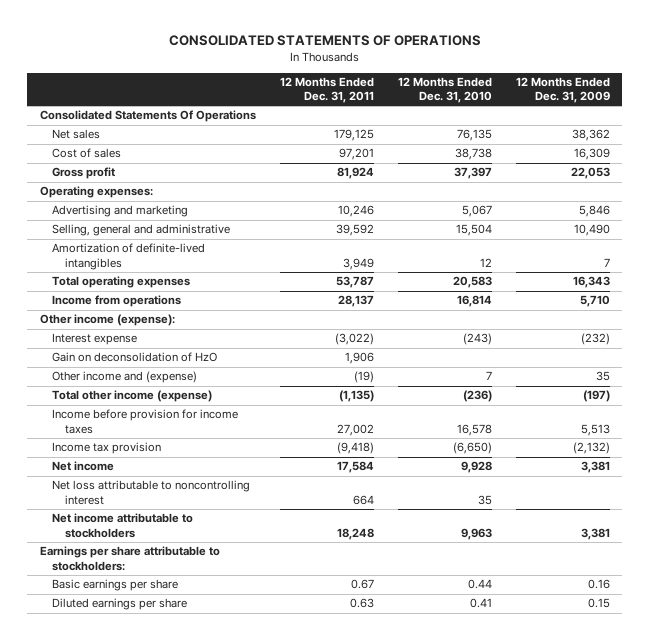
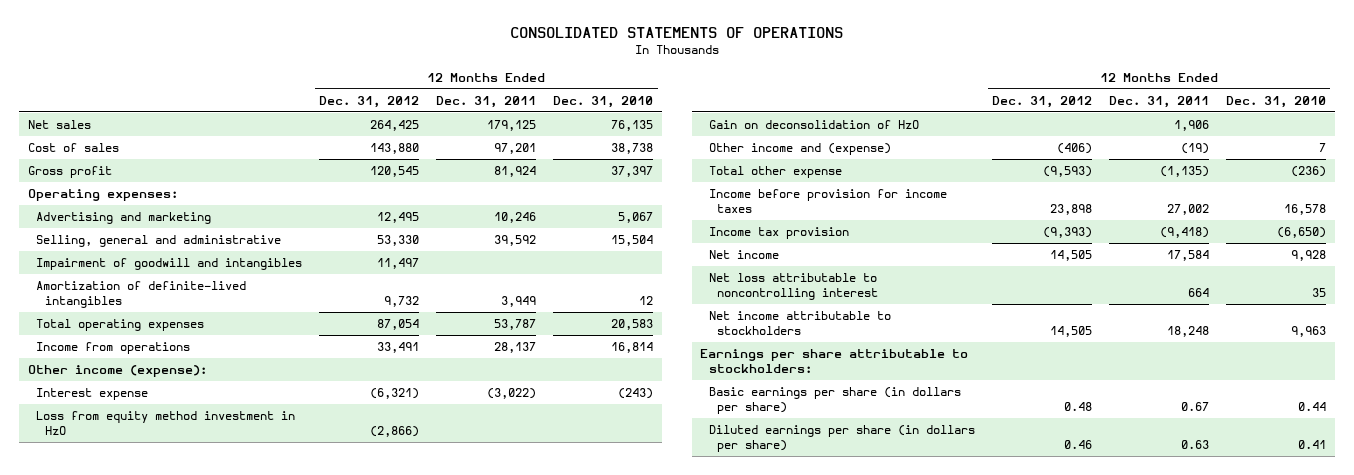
- | 12 Months Ended Dec. 31, 2011 | 12 Months Ended Dec. 31, 2010 | 12 Months Ended Dec. 31, 2009
+ | 12 Months Ended Dec. 31, 2012 | 12 Months Ended Dec. 31, 2011 | 12 Months Ended Dec. 31, 2010
- Consolidated Statements Of Operations
+ Impairment of goodwill and intangibles | 11,497 | |
+ Loss from equity method investment in HzO | (2,866) | |
- Total other income (expense) | (1,135) | (236) | (197)
+ Total other expense | (9,593) | (1,135) | (236)
- Basic earnings per share | 0.67 | 0.44 | 0.16
- Diluted earnings per share | 0.63 | 0.41 | 0.15
+ Basic earnings per share (in dollars per share) | 0.48 | 0.67 | 0.44
+ Diluted earnings per share (in dollars per share) | 0.46 | 0.63 | 0.41

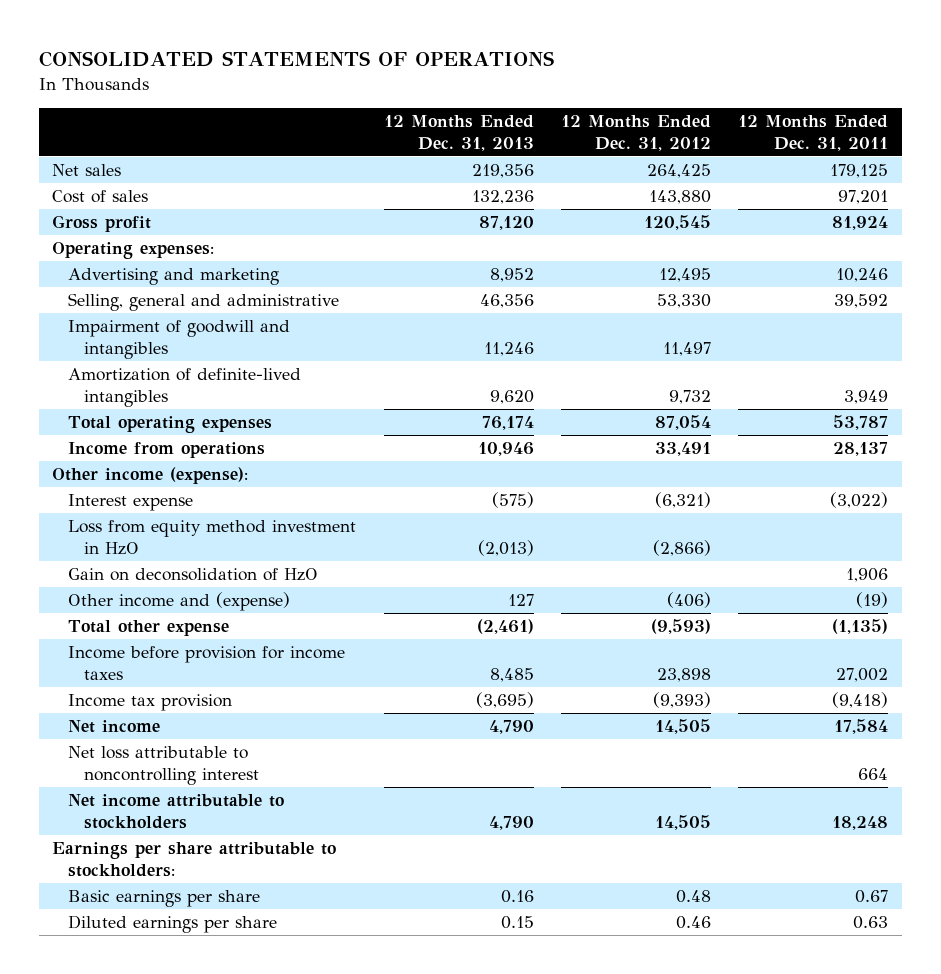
- | 12 Months Ended Dec. 31, 2012 | 12 Months Ended Dec. 31, 2011 | 12 Months Ended Dec. 31, 2010
+ | 12 Months Ended Dec. 31, 2013 | 12 Months Ended Dec. 31, 2012 | 12 Months Ended Dec. 31, 2011
- Basic earnings per share (in dollars per share) | 0.48 | 0.67 | 0.44
- Diluted earnings per share (in dollars per share) | 0.46 | 0.63 | 0.41
+ Basic earnings per share | 0.16 | 0.48 | 0.67
+ Diluted earnings per share | 0.15 | 0.46 | 0.63

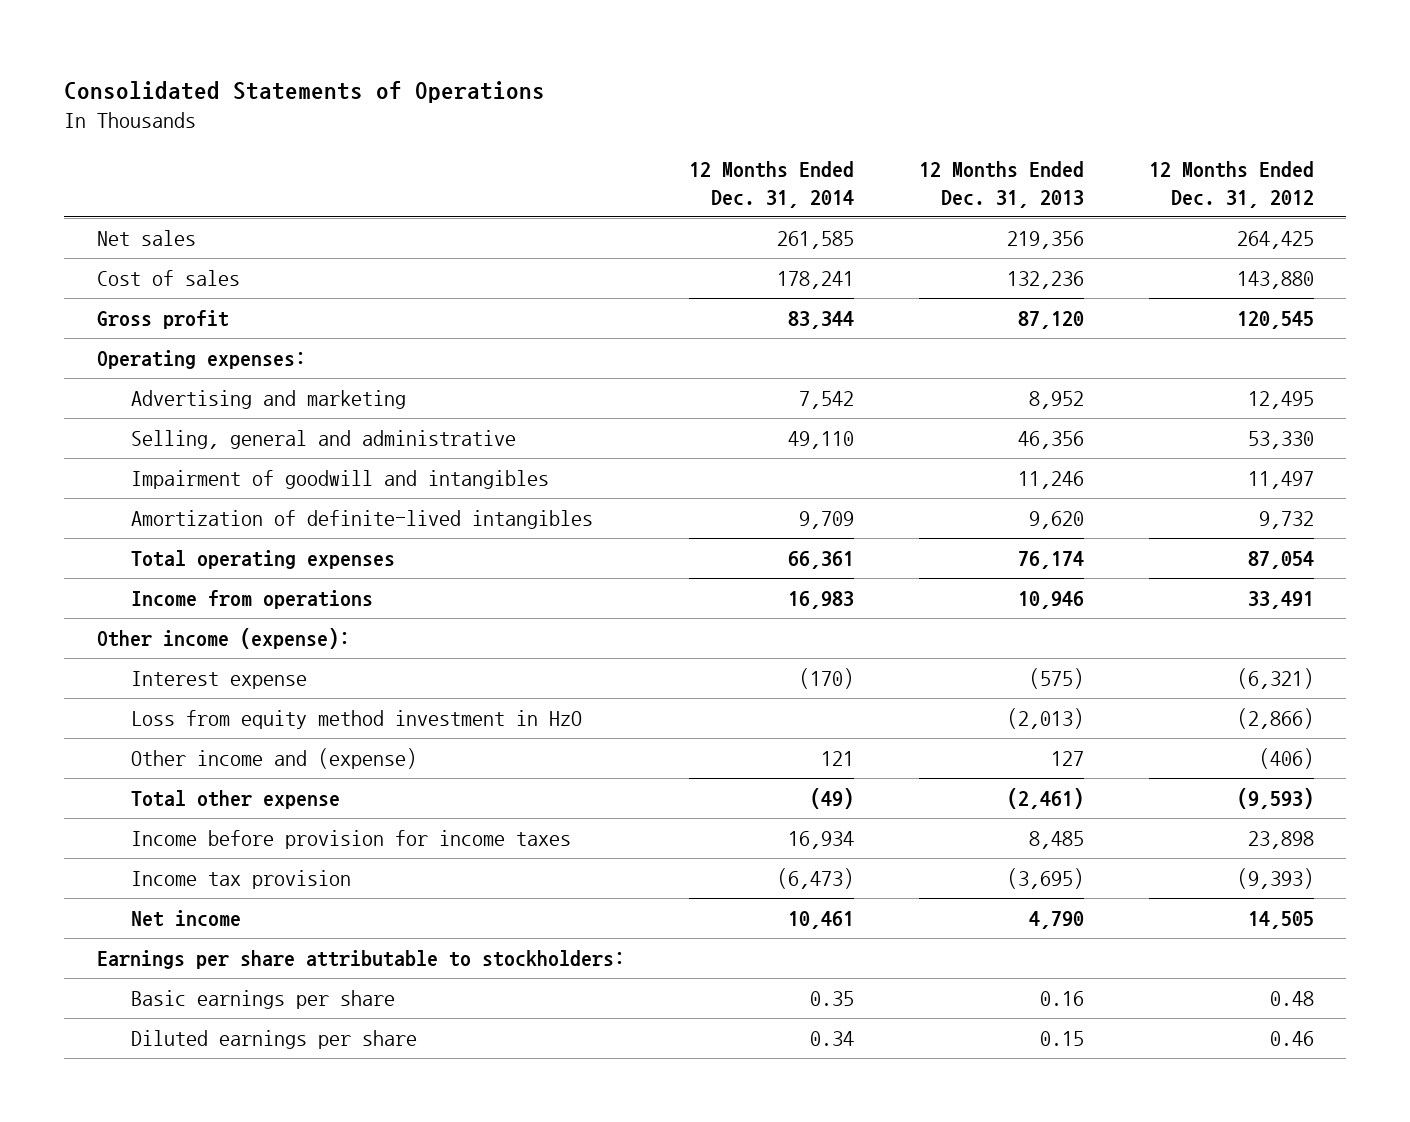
- CONSOLIDATED STATEMENTS OF OPERATIONS
+ Consolidated Statements of Operations
- | 12 Months Ended Dec. 31, 2013 | 12 Months Ended Dec. 31, 2012 | 12 Months Ended Dec. 31, 2011
+ | 12 Months Ended Dec. 31, 2014 | 12 Months Ended Dec. 31, 2013 | 12 Months Ended Dec. 31, 2012
- Gain on deconsolidation of HzO | | | 1,906
- Net loss attributable to noncontrolling interest | | | 664
- Net income attributable to stockholders | 4,790 | 14,505 | 18,248

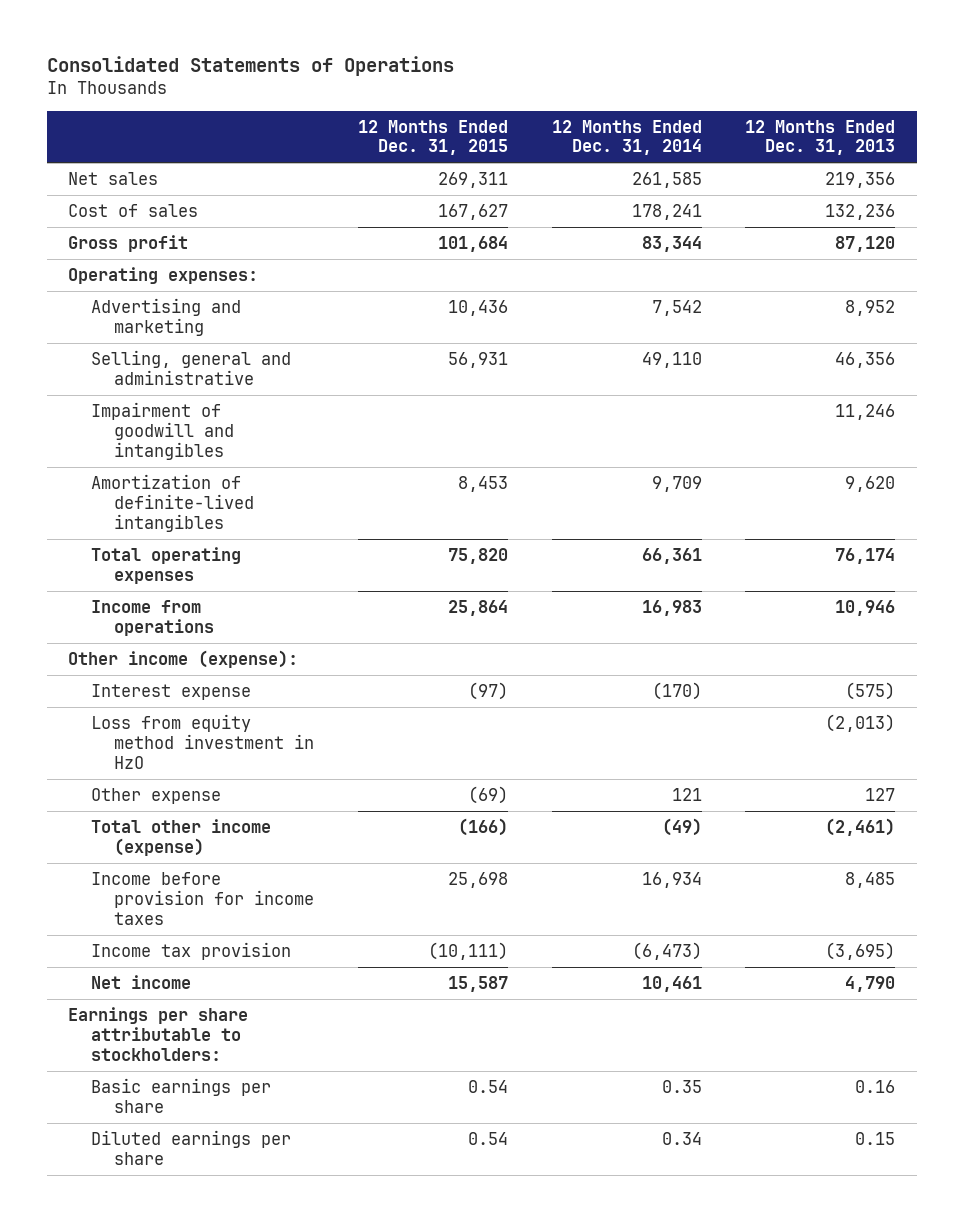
- | 12 Months Ended Dec. 31, 2014 | 12 Months Ended Dec. 31, 2013 | 12 Months Ended Dec. 31, 2012
+ | 12 Months Ended Dec. 31, 2015 | 12 Months Ended Dec. 31, 2014 | 12 Months Ended Dec. 31, 2013
- Other income and (expense) | 121 | 127 | (406)
- Total other expense | (49) | (2,461) | (9,593)
+ Other expense | (69) | 121 | 127
+ Total other income (expense) | (166) | (49) | (2,461)

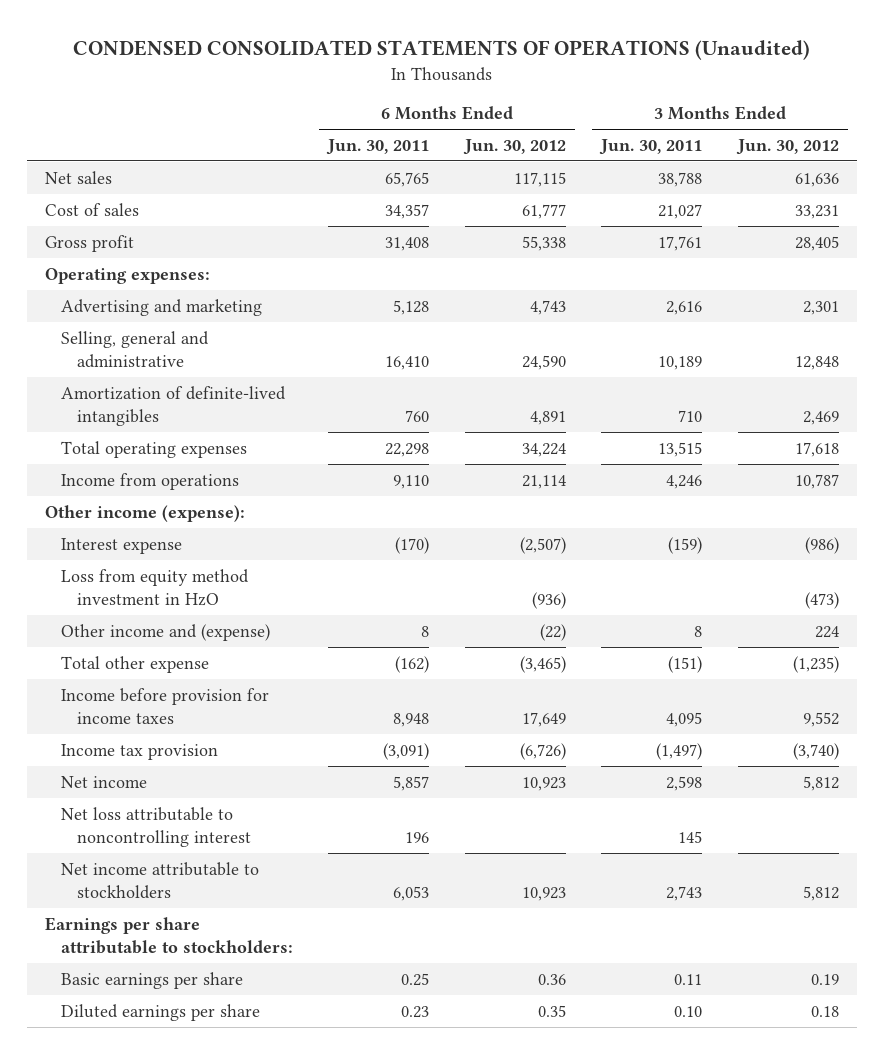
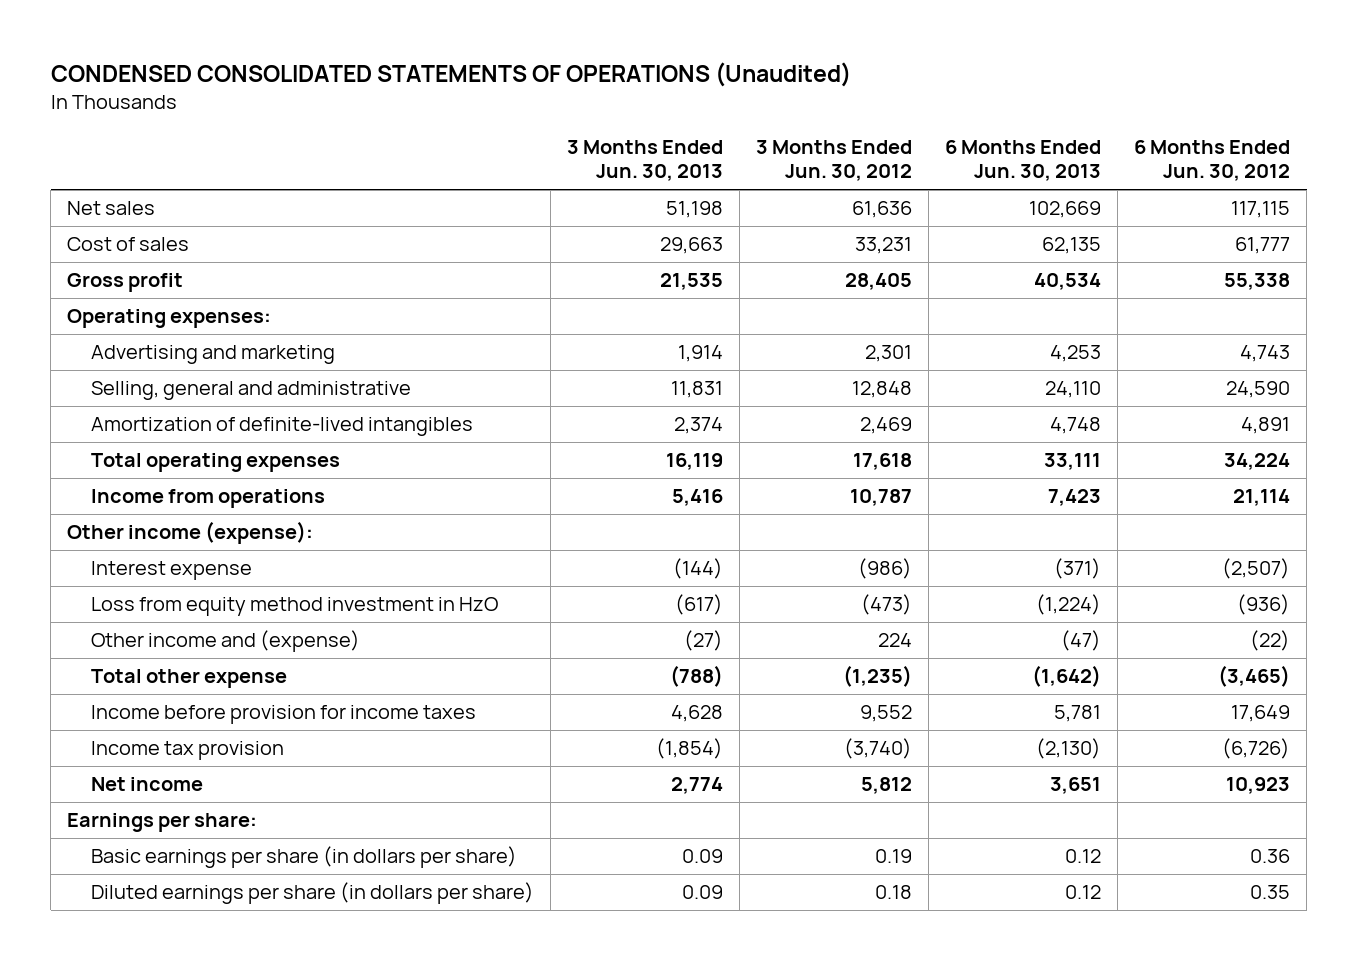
- | 6 Months Ended Jun. 30, 2011 | 6 Months Ended Jun. 30, 2012 | 3 Months Ended Jun. 30, 2011 | 3 Months Ended Jun. 30, 2012
+ | 3 Months Ended Jun. 30, 2013 | 3 Months Ended Jun. 30, 2012 | 6 Months Ended Jun. 30, 2013 | 6 Months Ended Jun. 30, 2012
- Net loss attributable to noncontrolling interest | 196 | | 145 |
- Net income attributable to stockholders | 6,053 | 10,923 | 2,743 | 5,812
- Earnings per share attributable to stockholders:
- Basic earnings per share | 0.25 | 0.36 | 0.11 | 0.19
- Diluted earnings per share | 0.23 | 0.35 | 0.10 | 0.18
+ Earnings per share:
+ Basic earnings per share (in dollars per share) | 0.09 | 0.19 | 0.12 | 0.36
+ Diluted earnings per share (in dollars per share) | 0.09 | 0.18 | 0.12 | 0.35

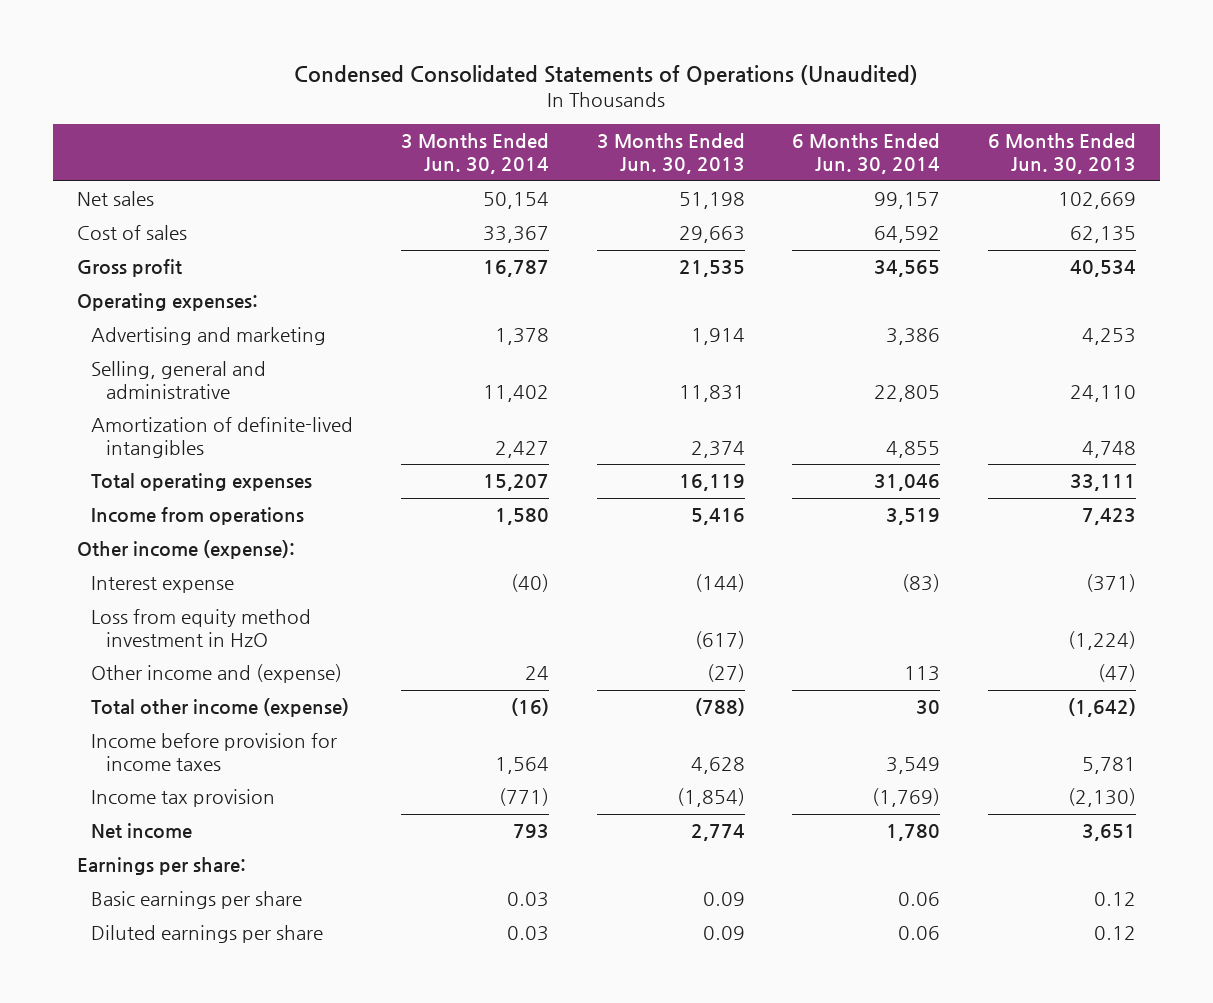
- CONDENSED CONSOLIDATED STATEMENTS OF OPERATIONS (Unaudited)
+ Condensed Consolidated Statements of Operations (Unaudited)
- | 3 Months Ended Jun. 30, 2013 | 3 Months Ended Jun. 30, 2012 | 6 Months Ended Jun. 30, 2013 | 6 Months Ended Jun. 30, 2012
+ | 3 Months Ended Jun. 30, 2014 | 3 Months Ended Jun. 30, 2013 | 6 Months Ended Jun. 30, 2014 | 6 Months Ended Jun. 30, 2013
- Total other expense | (788) | (1,235) | (1,642) | (3,465)
+ Total other income (expense) | (16) | (788) | 30 | (1,642)
- Basic earnings per share (in dollars per share) | 0.09 | 0.19 | 0.12 | 0.36
- Diluted earnings per share (in dollars per share) | 0.09 | 0.18 | 0.12 | 0.35
+ Basic earnings per share | 0.03 | 0.09 | 0.06 | 0.12
+ Diluted earnings per share | 0.03 | 0.09 | 0.06 | 0.12

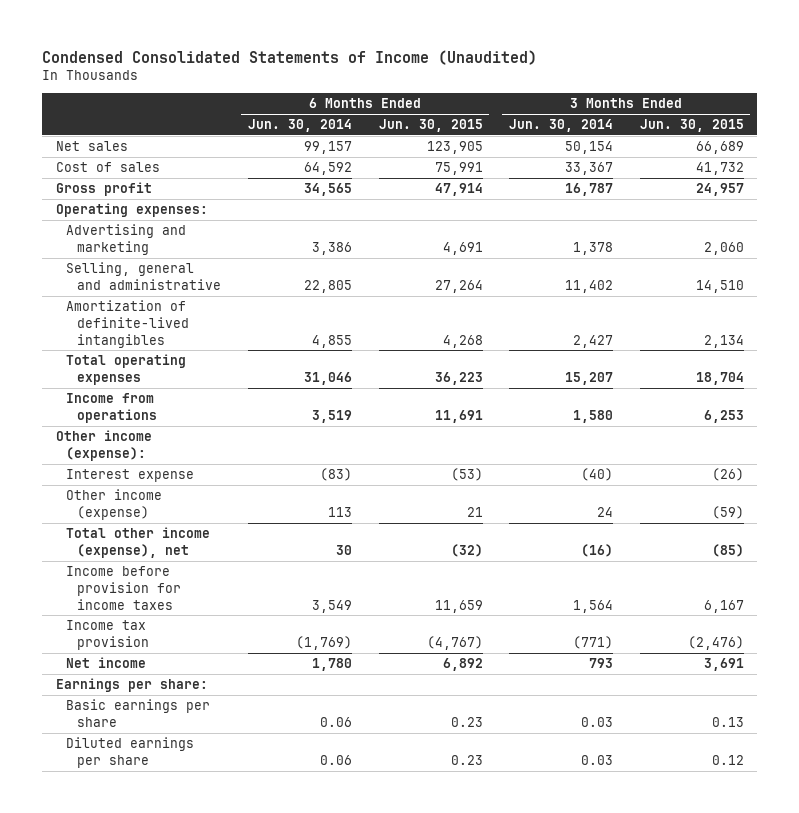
- Condensed Consolidated Statements of Operations (Unaudited)
+ Condensed Consolidated Statements of Income (Unaudited)
- | 3 Months Ended Jun. 30, 2014 | 3 Months Ended Jun. 30, 2013 | 6 Months Ended Jun. 30, 2014 | 6 Months Ended Jun. 30, 2013
+ | 6 Months Ended Jun. 30, 2014 | 6 Months Ended Jun. 30, 2015 | 3 Months Ended Jun. 30, 2014 | 3 Months Ended Jun. 30, 2015
- Loss from equity method investment in HzO | | (617) | | (1,224)
- Other income and (expense) | 24 | (27) | 113 | (47)
- Total other income (expense) | (16) | (788) | 30 | (1,642)
+ Other income (expense) | 113 | 21 | 24 | (59)
+ Total other income (expense), net | 30 | (32) | (16) | (85)

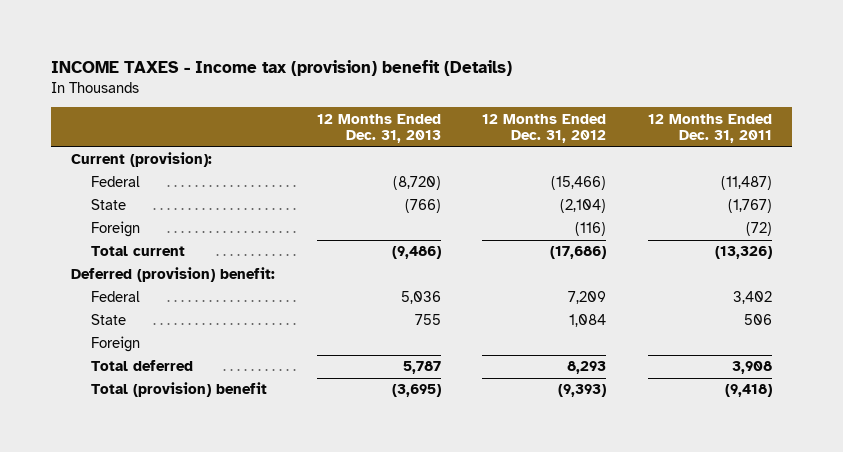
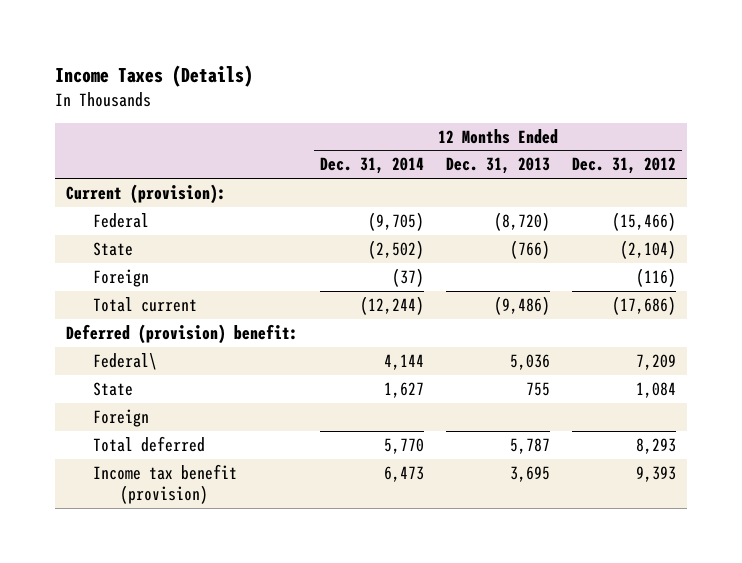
- INCOME TAXES - Income tax (provision) benefit (Details)
+ Income Taxes (Details)
- | 12 Months Ended Dec. 31, 2013 | 12 Months Ended Dec. 31, 2012 | 12 Months Ended Dec. 31, 2011
+ | 12 Months Ended Dec. 31, 2014 | 12 Months Ended Dec. 31, 2013 | 12 Months Ended Dec. 31, 2012
- Federal | 5,036 | 7,209 | 3,402
+ Federal\ | 4,144 | 5,036 | 7,209
- Total (provision) benefit | (3,695) | (9,393) | (9,418)
+ Income tax benefit (provision) | 6,473 | 3,695 | 9,393

